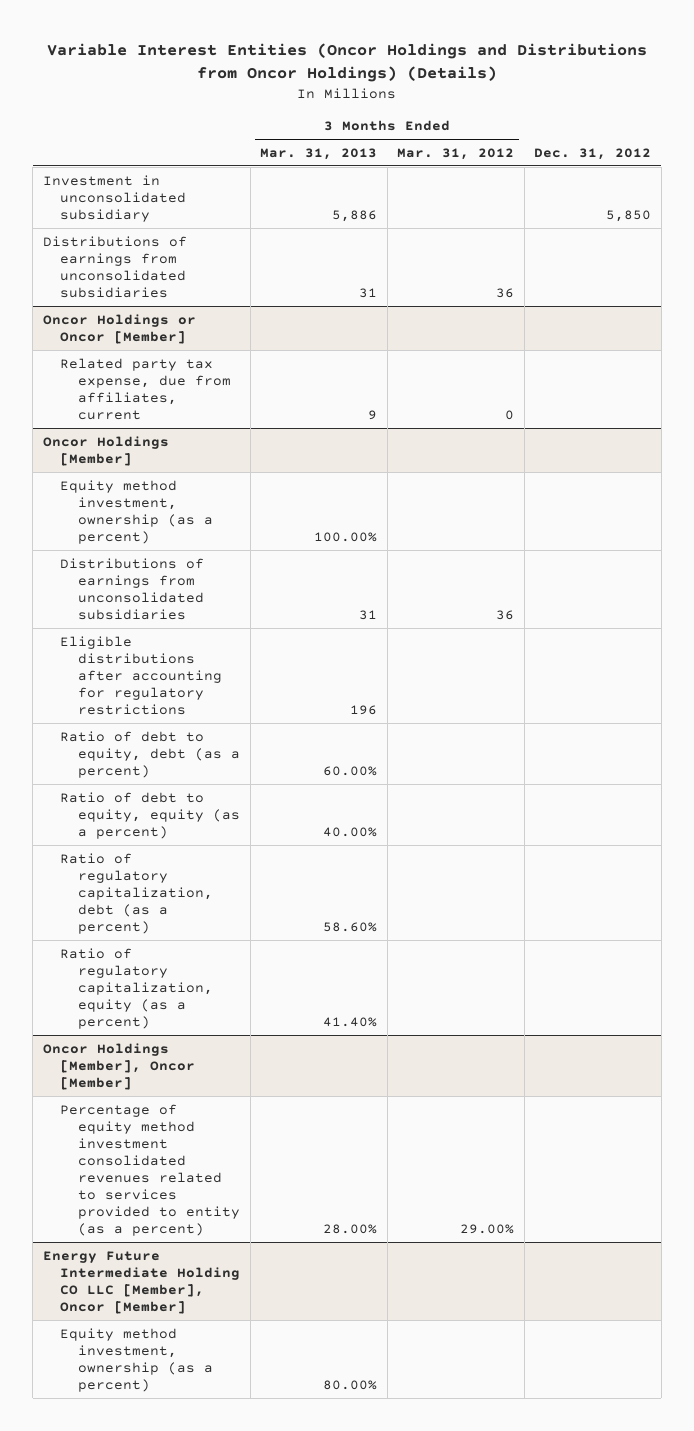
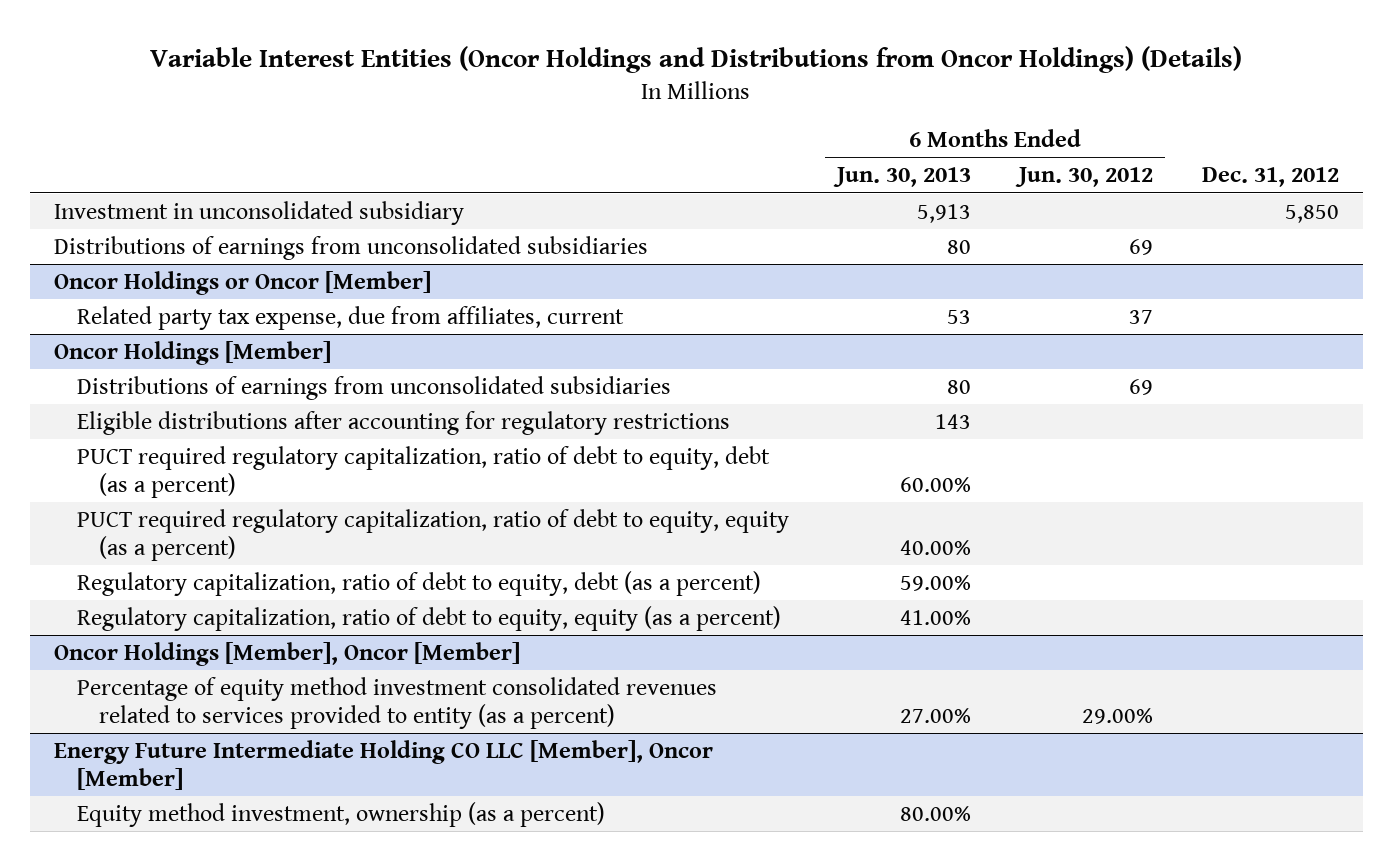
- | 3 Months Ended Mar. 31, 2013 | 3 Months Ended Mar. 31, 2012 | Dec. 31, 2012
+ | 6 Months Ended Jun. 30, 2013 | 6 Months Ended Jun. 30, 2012 | Dec. 31, 2012
@ Oncor Holdings [Member]
- Equity method investment, ownership (as a percent) | 100.00% | |
- Ratio of debt to equity, debt (as a percent) | 60.00% | |
- Ratio of debt to equity, equity (as a percent) | 40.00% | |
- Ratio of regulatory capitalization, debt (as a percent) | 58.60% | |
- Ratio of regulatory capitalization, equity (as a percent) | 41.40% | |
+ PUCT required regulatory capitalization, ratio of debt to equity, debt (as a percent) | 60.00% | |
+ PUCT required regulatory capitalization, ratio of debt to equity, equity (as a percent) | 40.00% | |
+ Regulatory capitalization, ratio of debt to equity, debt (as a percent) | 59.00% | |
+ Regulatory capitalization, ratio of debt to equity, equity (as a percent) | 41.00% | |

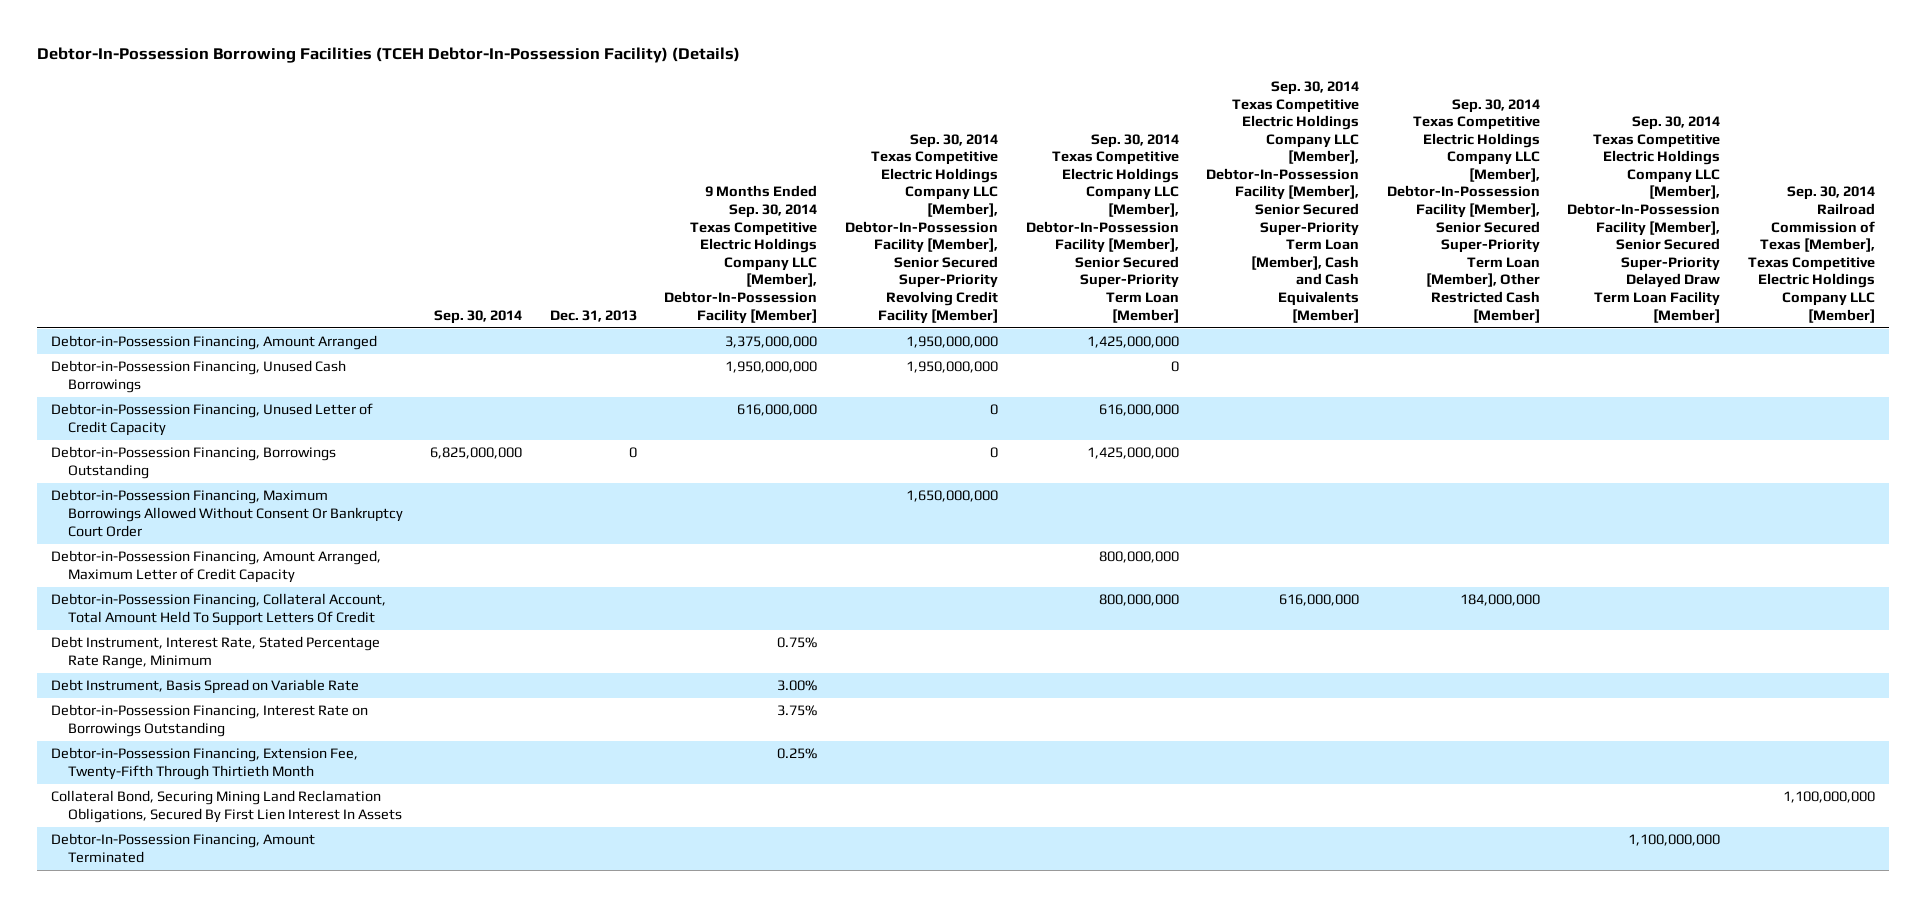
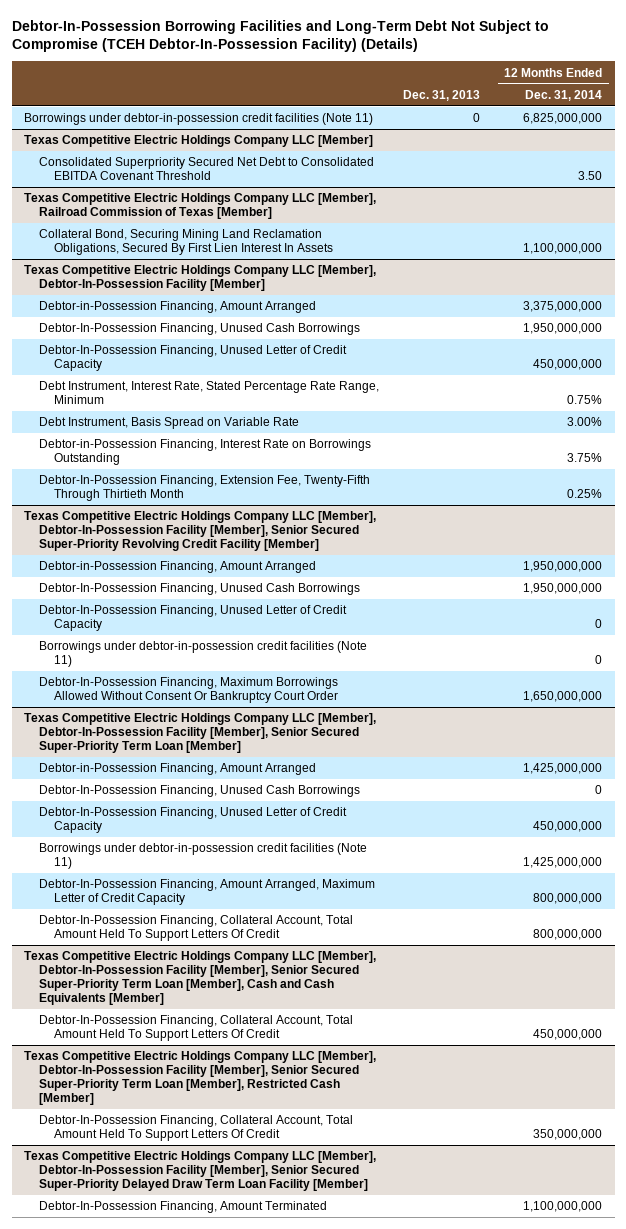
- Debtor-In-Possession Borrowing Facilities (TCEH Debtor-In-Possession Facility) (Details)
+ Debtor-In-Possession Borrowing Facilities and Long-Term Debt Not Subject to Compromise (TCEH Debtor-In-Possession Facility) (Details)
- | Sep. 30, 2014 | Dec. 31, 2013 | 9 Months Ended Sep. 30, 2014 Texas Competitive Electric Holdings Company LLC [Member], Debtor-In-Possession Facility [Member] | Sep. 30, 2014 Texas Competitive Electric Holdings Company LLC [Member], Debtor-In-Possession Facility [Member], Senior Secured Super-Priority Revolving Credit Facility [Member] | Sep. 30, 2014 Texas Competitive Electric Holdings Company LLC [Member], Debtor-In-Possession Facility [Member], Senior Secured Super-Priority Term Loan [Member] | Sep. 30, 2014 Texas Competitive Electric Holdings Company LLC [Member], Debtor-In-Possession Facility [Member], Senior Secured Super-Priority Term Loan [Member], Cash and Cash Equivalents [Member] | Sep. 30, 2014 Texas Competitive Electric Holdings Company LLC [Member], Debtor-In-Possession Facility [Member], Senior Secured Super-Priority Term Loan [Member], Other Restricted Cash [Member] | Sep. 30, 2014 Texas Competitive Electric Holdings Company LLC [Member], Debtor-In-Possession Facility [Member], Senior Secured Super-Priority Delayed Draw Term Loan Facility [Member] | Sep. 30, 2014 Railroad Commission of Texas [Member], Texas Competitive Electric Holdings Company LLC [Member]
+ | Dec. 31, 2013 | 12 Months Ended Dec. 31, 2014
- Debtor-in-Possession Financing, Amount Arranged | | | 3,375,000,000 | 1,950,000,000 | 1,425,000,000 | | | |
- Debtor-in-Possession Financing, Unused Cash Borrowings | | | 1,950,000,000 | 1,950,000,000 | 0 | | | |
- Debtor-in-Possession Financing, Unused Letter of Credit Capacity | | | 616,000,000 | 0 | 616,000,000 | | | |
- Debtor-in-Possession Financing, Borrowings Outstanding | 6,825,000,000 | 0 | | 0 | 1,425,000,000 | | | |
- Debtor-in-Possession Financing, Maximum Borrowings Allowed Without Consent Or Bankruptcy Court Order | | | | 1,650,000,000 | | | | |
- Debtor-in-Possession Financing, Amount Arranged, Maximum Letter of Credit Capacity | | | | | 800,000,000 | | | |
- Debtor-in-Possession Financing, Collateral Account, Total Amount Held To Support Letters Of Credit | | | | | 800,000,000 | 616,000,000 | 184,000,000 | |
- Debt Instrument, Interest Rate, Stated Percentage Rate Range, Minimum | | | 0.75% | | | | | |
- Debt Instrument, Basis Spread on Variable Rate | | | 3.00% | | | | | |
- Debtor-in-Possession Financing, Interest Rate on Borrowings Outstanding | | | 3.75% | | | | | |
- Debtor-in-Possession Financing, Extension Fee, Twenty-Fifth Through Thirtieth Month | | | 0.25% | | | | | |
- Collateral Bond, Securing Mining Land Reclamation Obligations, Secured By First Lien Interest In Assets | | | | | | | | | 1,100,000,000
- Debtor-In-Possession Financing, Amount Terminated | | | | | | | | 1,100,000,000 |
+ Borrowings under debtor-in-possession credit facilities (Note 11) | 0 | 6,825,000,000
+ Texas Competitive Electric Holdings Company LLC [Member]
+ Consolidated Superpriority Secured Net Debt to Consolidated EBITDA Covenant Threshold | | 3.50
+ Texas Competitive Electric Holdings Company LLC [Member], Railroad Commission of Texas [Member]
+ Collateral Bond, Securing Mining Land Reclamation Obligations, Secured By First Lien Interest In Assets | | 1,100,000,000
+ Texas Competitive Electric Holdings Company LLC [Member], Debtor-In-Possession Facility [Member]
+ Debtor-in-Possession Financing, Amount Arranged | | 3,375,000,000
+ Debtor-In-Possession Financing, Unused Cash Borrowings | | 1,950,000,000
+ Debtor-In-Possession Financing, Unused Letter of Credit Capacity | | 450,000,000
+ Debt Instrument, Interest Rate, Stated Percentage Rate Range, Minimum | | 0.75%
+ Debt Instrument, Basis Spread on Variable Rate | | 3.00%
+ Debtor-in-Possession Financing, Interest Rate on Borrowings Outstanding | | 3.75%
+ Debtor-In-Possession Financing, Extension Fee, Twenty-Fifth Through Thirtieth Month | | 0.25%
+ Texas Competitive Electric Holdings Company LLC [Member], Debtor-In-Possession Facility [Member], Senior Secured Super-Priority Revolving Credit Facility [Member]
+ Debtor-in-Possession Financing, Amount Arranged | | 1,950,000,000
+ Debtor-In-Possession Financing, Unused Cash Borrowings | | 1,950,000,000
+ Debtor-In-Possession Financing, Unused Letter of Credit Capacity | | 0
+ Borrowings under debtor-in-possession credit facilities (Note 11) | | 0
+ Debtor-In-Possession Financing, Maximum Borrowings Allowed Without Consent Or Bankruptcy Court Order | | 1,650,000,000
+ Texas Competitive Electric Holdings Company LLC [Member], Debtor-In-Possession Facility [Member], Senior Secured Super-Priority Term Loan [Member]
+ Debtor-in-Possession Financing, Amount Arranged | | 1,425,000,000
+ Debtor-In-Possession Financing, Unused Cash Borrowings | | 0
+ Debtor-In-Possession Financing, Unused Letter of Credit Capacity | | 450,000,000
+ Borrowings under debtor-in-possession credit facilities (Note 11) | | 1,425,000,000
+ Debtor-In-Possession Financing, Amount Arranged, Maximum Letter of Credit Capacity | | 800,000,000
+ Debtor-In-Possession Financing, Collateral Account, Total Amount Held To Support Letters Of Credit | | 800,000,000
+ Texas Competitive Electric Holdings Company LLC [Member], Debtor-In-Possession Facility [Member], Senior Secured Super-Priority Term Loan [Member], Cash and Cash Equivalents [Member]
+ Debtor-In-Possession Financing, Collateral Account, Total Amount Held To Support Letters Of Credit | | 450,000,000
+ Texas Competitive Electric Holdings Company LLC [Member], Debtor-In-Possession Facility [Member], Senior Secured Super-Priority Term Loan [Member], Restricted Cash [Member]
+ Debtor-In-Possession Financing, Collateral Account, Total Amount Held To Support Letters Of Credit | | 350,000,000
+ Texas Competitive Electric Holdings Company LLC [Member], Debtor-In-Possession Facility [Member], Senior Secured Super-Priority Delayed Draw Term Loan Facility [Member]
+ Debtor-In-Possession Financing, Amount Terminated | | 1,100,000,000

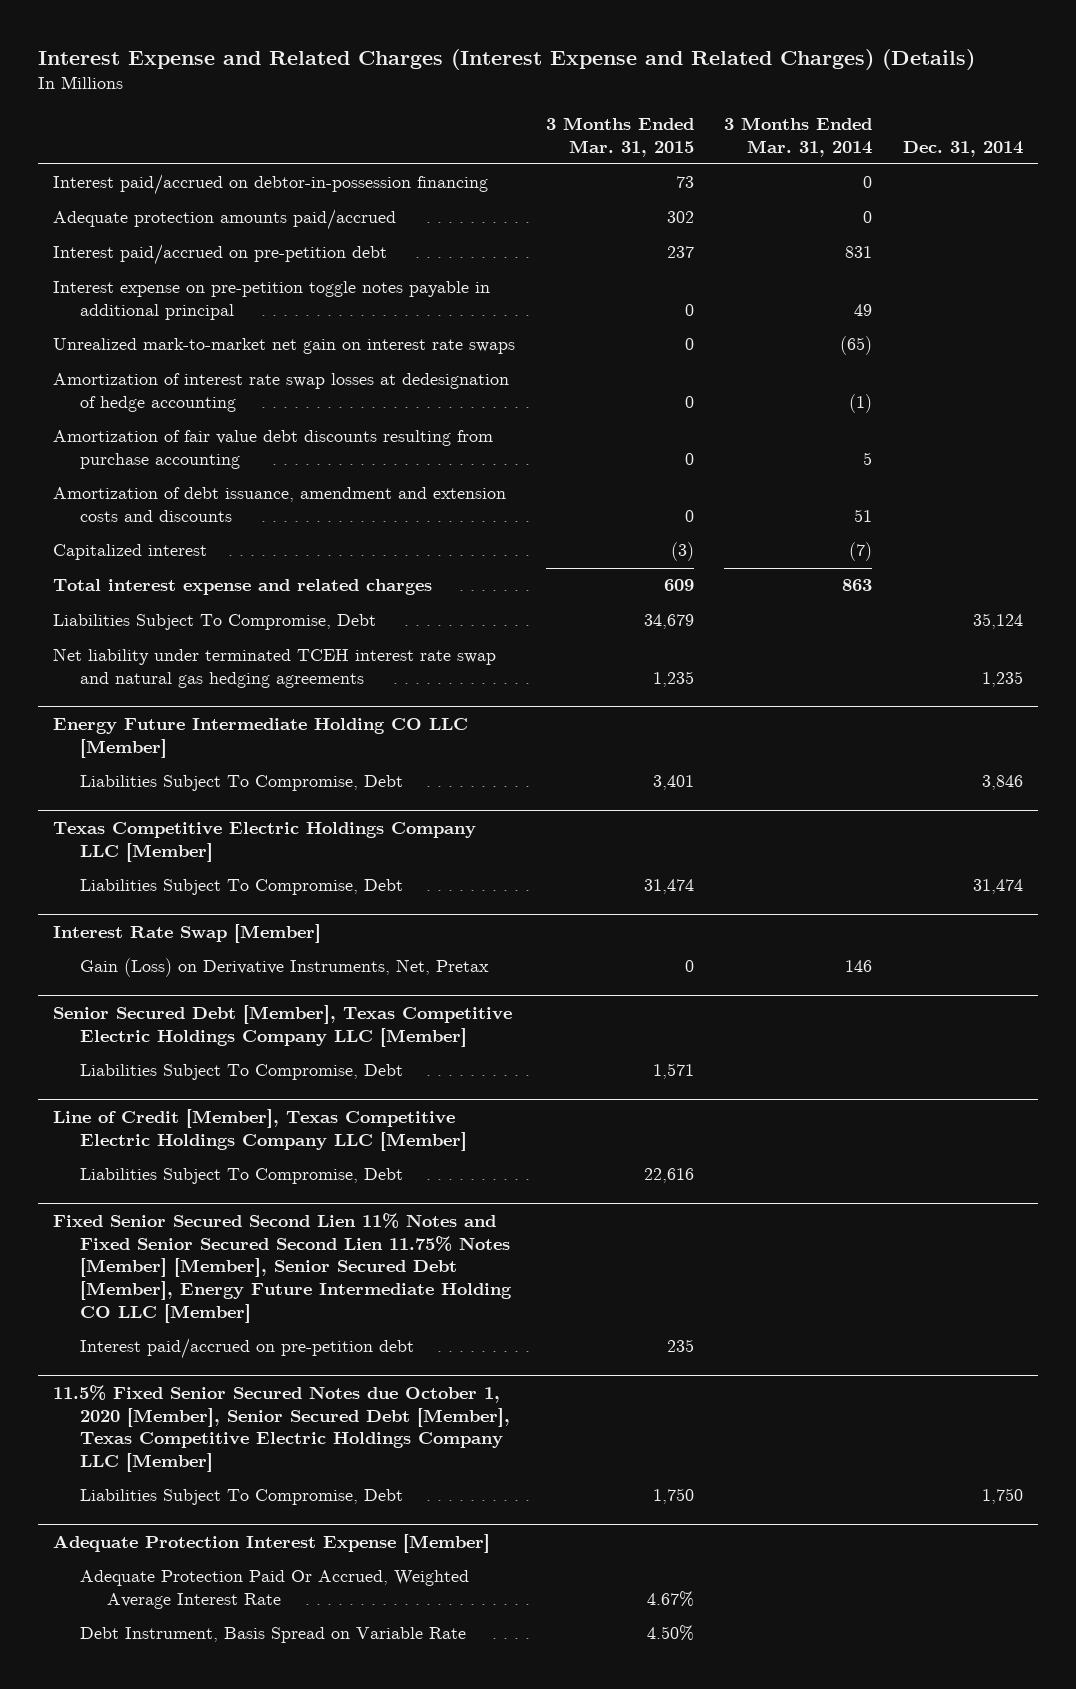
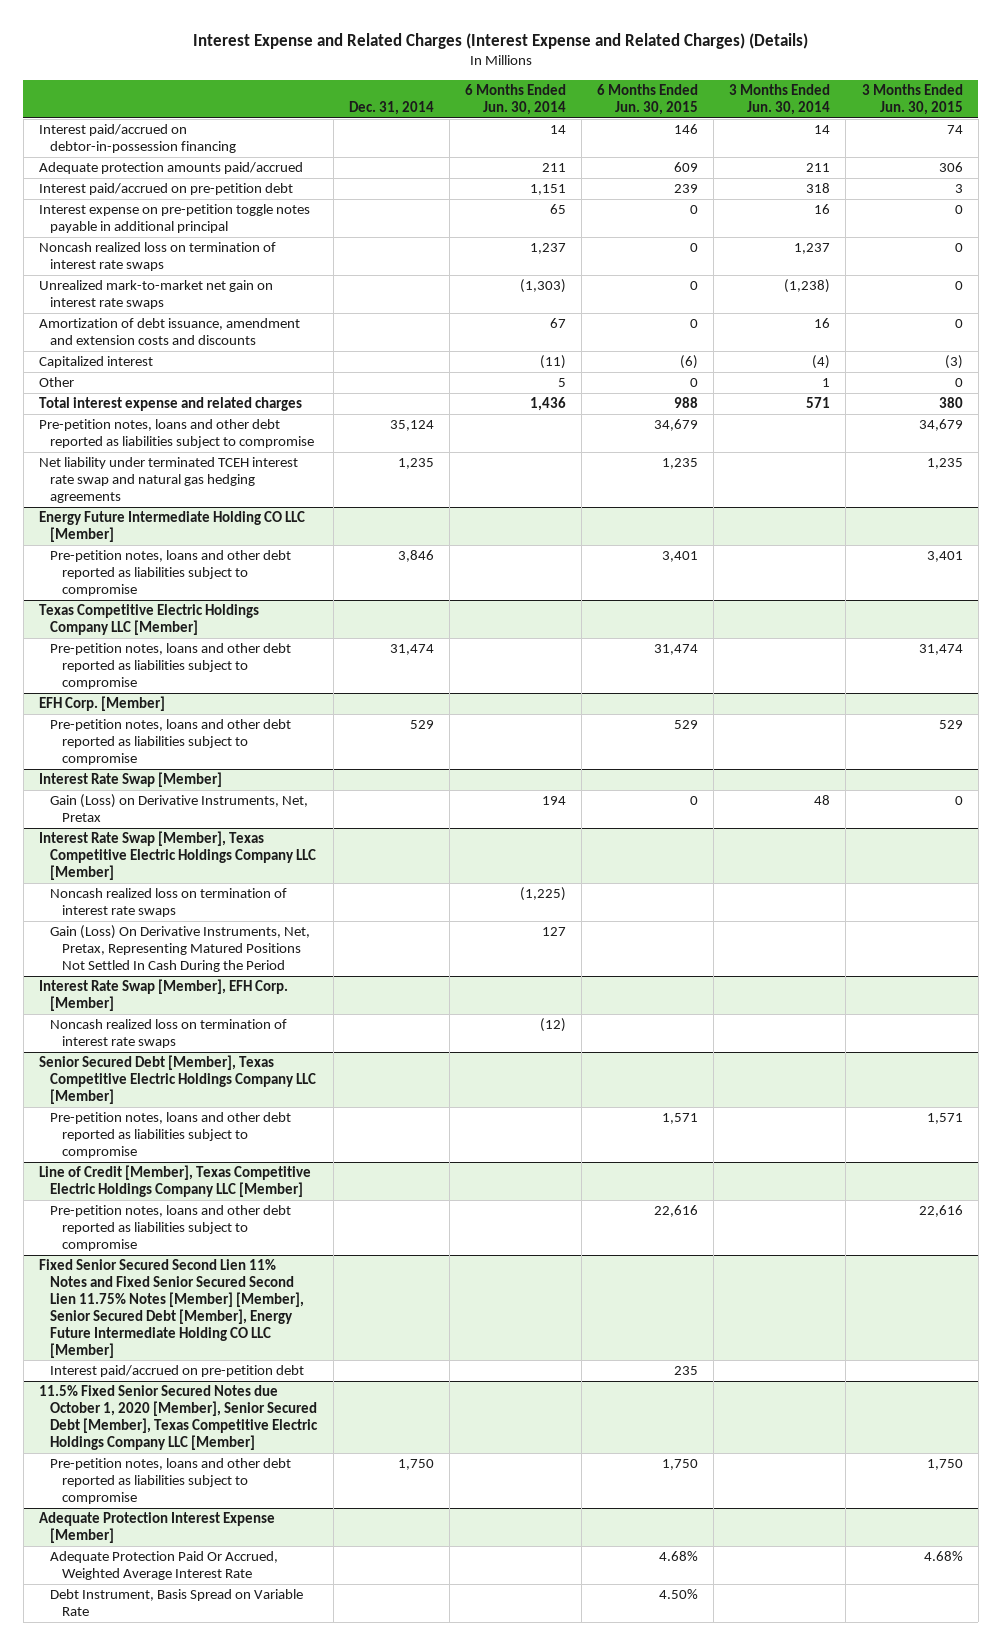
- | 3 Months Ended Mar. 31, 2015 | 3 Months Ended Mar. 31, 2014 | Dec. 31, 2014
+ | Dec. 31, 2014 | 6 Months Ended Jun. 30, 2014 | 6 Months Ended Jun. 30, 2015 | 3 Months Ended Jun. 30, 2014 | 3 Months Ended Jun. 30, 2015
+ Noncash realized loss on termination of interest rate swaps | | 1,237 | 0 | 1,237 | 0
- Amortization of interest rate swap losses at dedesignation of hedge accounting | 0 | (1) |
- Amortization of fair value debt discounts resulting from purchase accounting | 0 | 5 |
+ Other | | 5 | 0 | 1 | 0
- Liabilities Subject To Compromise, Debt | 34,679 | | 35,124
+ Pre-petition notes, loans and other debt reported as liabilities subject to compromise | 35,124 | | 34,679 | | 34,679
@ Energy Future Intermediate Holding CO LLC [Member]
- Liabilities Subject To Compromise, Debt | 3,401 | | 3,846
+ Pre-petition notes, loans and other debt reported as liabilities subject to compromise | 3,846 | | 3,401 | | 3,401
@ Texas Competitive Electric Holdings Company LLC [Member]
- Liabilities Subject To Compromise, Debt | 31,474 | | 31,474
+ Pre-petition notes, loans and other debt reported as liabilities subject to compromise | 31,474 | | 31,474 | | 31,474
+ EFH Corp. [Member]
+ Pre-petition notes, loans and other debt reported as liabilities subject to compromise | 529 | | 529 | | 529
+ Interest Rate Swap [Member], Texas Competitive Electric Holdings Company LLC [Member]
+ Noncash realized loss on termination of interest rate swaps | | (1,225) | | |
+ Gain (Loss) On Derivative Instruments, Net, Pretax, Representing Matured Positions Not Settled In Cash During the Period | | 127 | | |
+ Interest Rate Swap [Member], EFH Corp. [Member]
+ Noncash realized loss on termination of interest rate swaps | | (12) | | |
@ Senior Secured Debt [Member], Texas Competitive Electric Holdings Company LLC [Member]
- Liabilities Subject To Compromise, Debt | 1,571 | |
+ Pre-petition notes, loans and other debt reported as liabilities subject to compromise | | | 1,571 | | 1,571
@ Line of Credit [Member], Texas Competitive Electric Holdings Company LLC [Member]
- Liabilities Subject To Compromise, Debt | 22,616 | |
+ Pre-petition notes, loans and other debt reported as liabilities subject to compromise | | | 22,616 | | 22,616
@ 11.5% Fixed Senior Secured Notes due October 1, 2020 [Member], Senior Secured Debt [Member], Texas Competitive Electric Holdings Company LLC [Member]
- Liabilities Subject To Compromise, Debt | 1,750 | | 1,750
+ Pre-petition notes, loans and other debt reported as liabilities subject to compromise | 1,750 | | 1,750 | | 1,750

